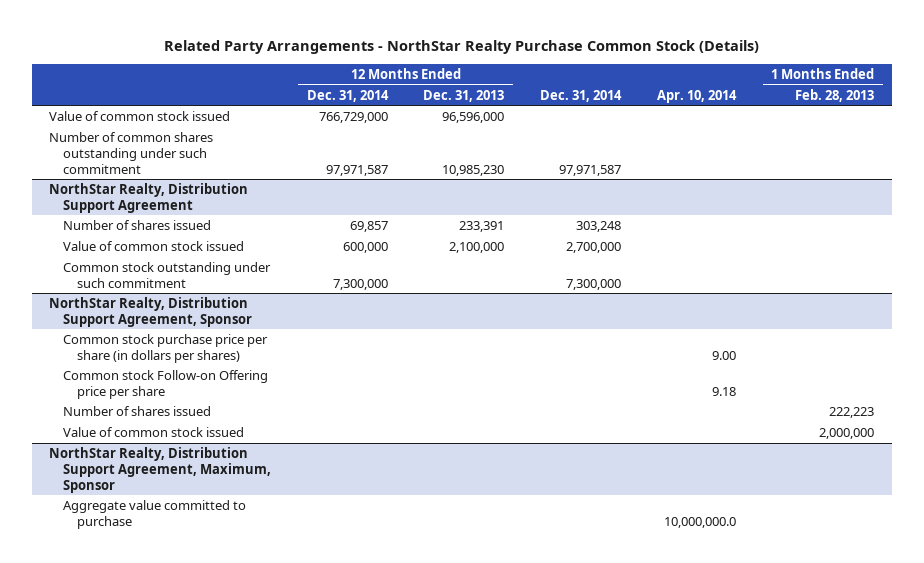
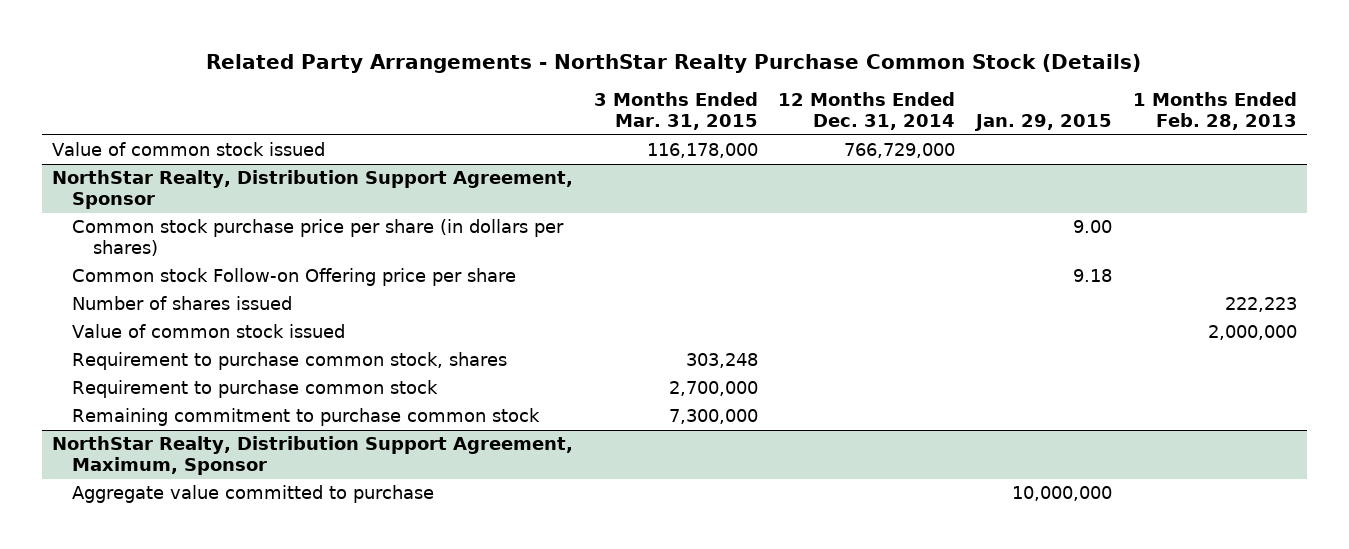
- | 12 Months Ended Dec. 31, 2014 | 12 Months Ended Dec. 31, 2013 | Dec. 31, 2014 | Apr. 10, 2014 | 1 Months Ended Feb. 28, 2013
+ | 3 Months Ended Mar. 31, 2015 | 12 Months Ended Dec. 31, 2014 | Jan. 29, 2015 | 1 Months Ended Feb. 28, 2013
- Number of common shares outstanding under such commitment | 97,971,587 | 10,985,230 | 97,971,587 | |
- NorthStar Realty, Distribution Support Agreement
- Number of shares issued | 69,857 | 233,391 | 303,248 | |
- Value of common stock issued | 600,000 | 2,100,000 | 2,700,000 | |
- Common stock outstanding under such commitment | 7,300,000 | | 7,300,000 | |
@ NorthStar Realty, Distribution Support Agreement, Sponsor
+ Requirement to purchase common stock, shares | 303,248 | | |
+ Requirement to purchase common stock | 2,700,000 | | |
+ Remaining commitment to purchase common stock | 7,300,000 | | |

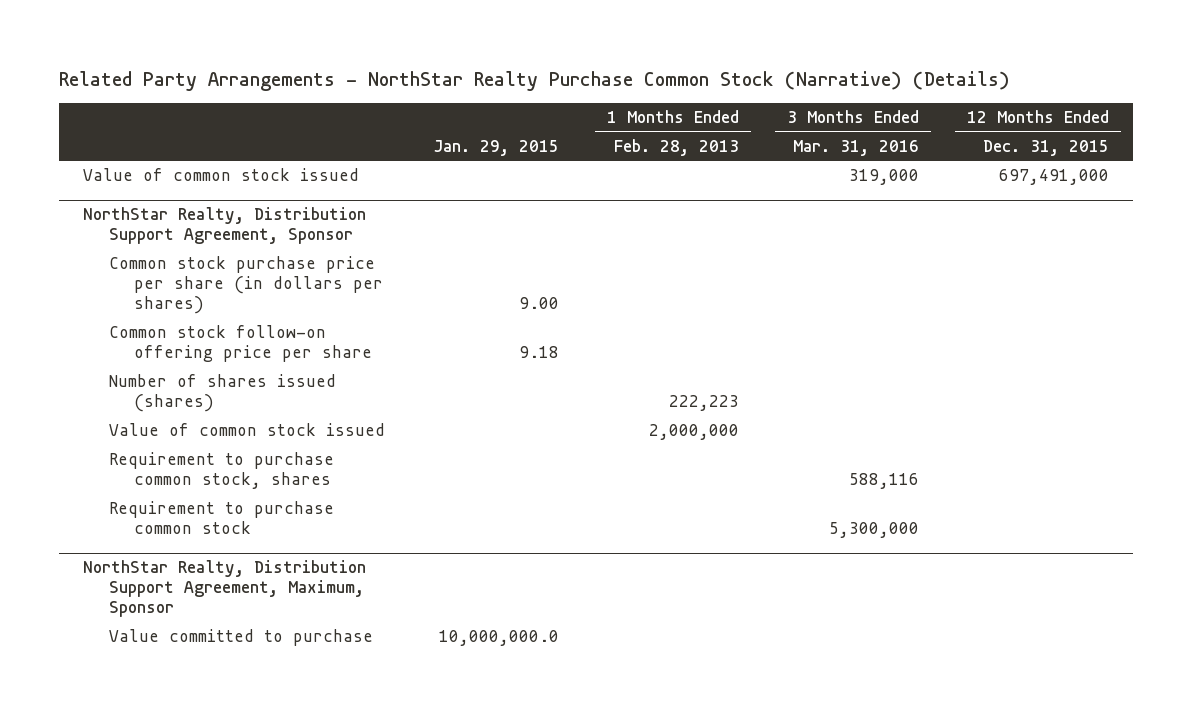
- Related Party Arrangements - NorthStar Realty Purchase Common Stock (Details)
+ Related Party Arrangements - NorthStar Realty Purchase Common Stock (Narrative) (Details)
- | 3 Months Ended Mar. 31, 2015 | 12 Months Ended Dec. 31, 2014 | Jan. 29, 2015 | 1 Months Ended Feb. 28, 2013
+ | Jan. 29, 2015 | 1 Months Ended Feb. 28, 2013 | 3 Months Ended Mar. 31, 2016 | 12 Months Ended Dec. 31, 2015
@ NorthStar Realty, Distribution Support Agreement, Sponsor
- Common stock Follow-on Offering price per share | | | 9.18 |
- Number of shares issued | | | | 222,223
+ Common stock follow-on offering price per share | 9.18 | | |
+ Number of shares issued (shares) | | 222,223 | |
- Remaining commitment to purchase common stock | 7,300,000 | | |
@ NorthStar Realty, Distribution Support Agreement, Maximum, Sponsor
- Aggregate value committed to purchase | | | 10,000,000 |
+ Value committed to purchase | 10,000,000.0 | | |

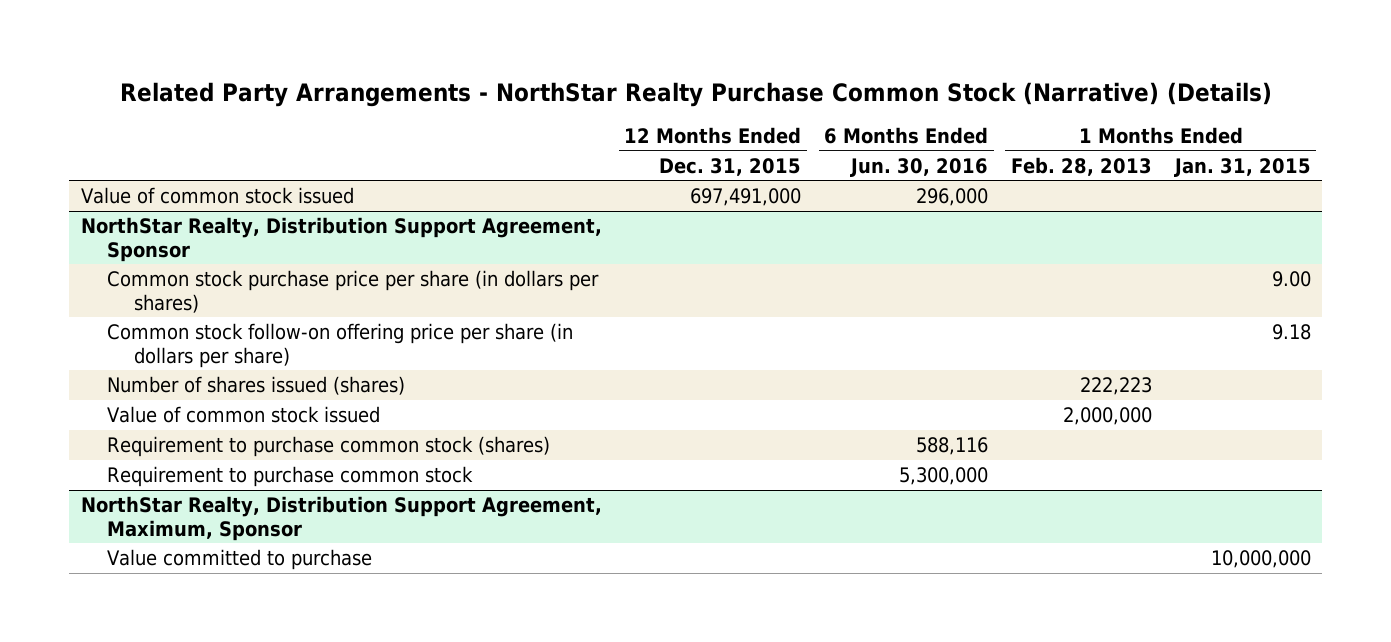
- | Jan. 29, 2015 | 1 Months Ended Feb. 28, 2013 | 3 Months Ended Mar. 31, 2016 | 12 Months Ended Dec. 31, 2015
+ | 12 Months Ended Dec. 31, 2015 | 6 Months Ended Jun. 30, 2016 | 1 Months Ended Feb. 28, 2013 | 1 Months Ended Jan. 31, 2015
@ NorthStar Realty, Distribution Support Agreement, Sponsor
- Common stock follow-on offering price per share | 9.18 | | |
+ Common stock follow-on offering price per share (in dollars per share) | | | | 9.18
- Requirement to purchase common stock, shares | | | 588,116 |
+ Requirement to purchase common stock (shares) | | 588,116 | |

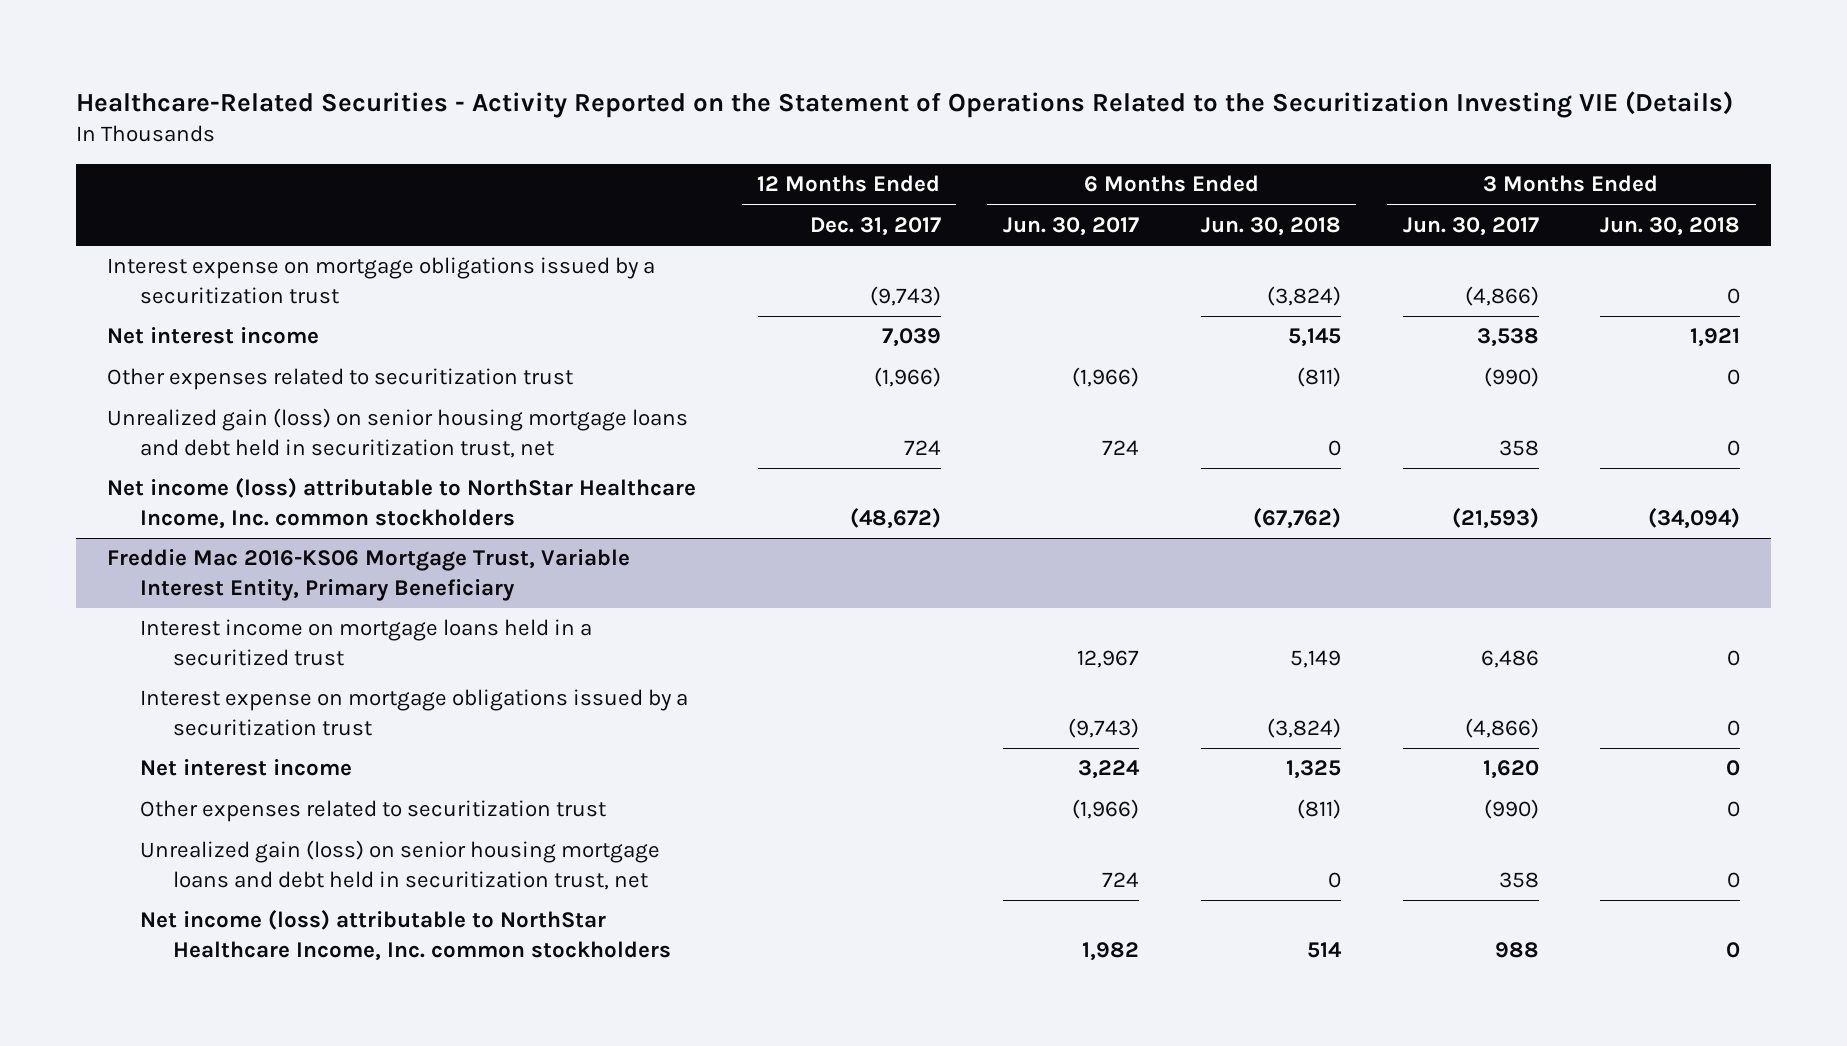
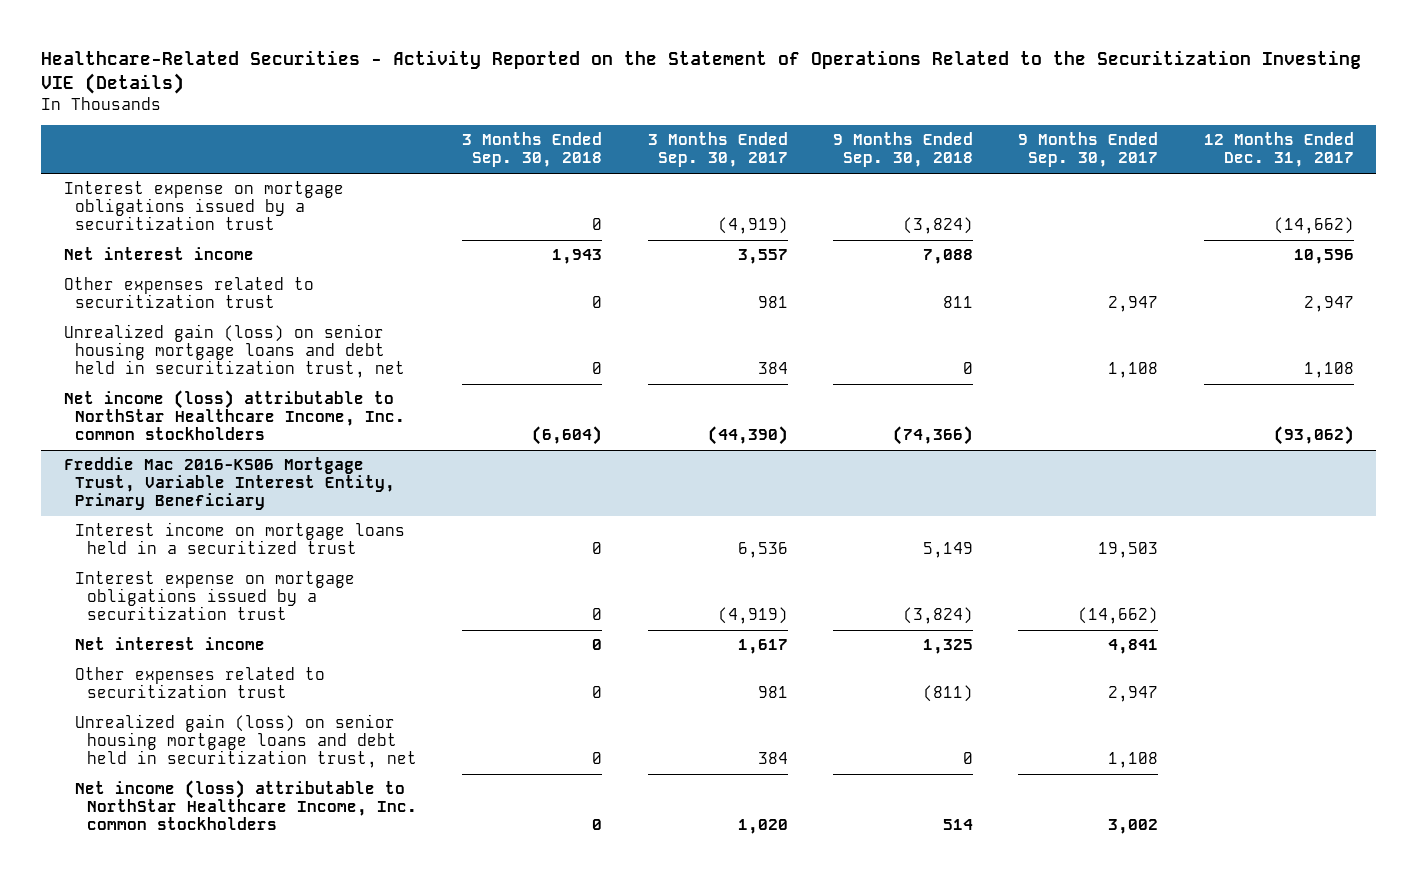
- | 12 Months Ended Dec. 31, 2017 | 6 Months Ended Jun. 30, 2017 | 6 Months Ended Jun. 30, 2018 | 3 Months Ended Jun. 30, 2017 | 3 Months Ended Jun. 30, 2018
+ | 3 Months Ended Sep. 30, 2018 | 3 Months Ended Sep. 30, 2017 | 9 Months Ended Sep. 30, 2018 | 9 Months Ended Sep. 30, 2017 | 12 Months Ended Dec. 31, 2017
- Interest expense on mortgage obligations issued by a securitization trust | (9,743) | | (3,824) | (4,866) | 0
- Net interest income | 7,039 | | 5,145 | 3,538 | 1,921
- Other expenses related to securitization trust | (1,966) | (1,966) | (811) | (990) | 0
- Unrealized gain (loss) on senior housing mortgage loans and debt held in securitization trust, net | 724 | 724 | 0 | 358 | 0
- Net income (loss) attributable to NorthStar Healthcare Income, Inc. common stockholders | (48,672) | | (67,762) | (21,593) | (34,094)
+ Interest expense on mortgage obligations issued by a securitization trust | 0 | (4,919) | (3,824) | | (14,662)
+ Net interest income | 1,943 | 3,557 | 7,088 | | 10,596
+ Other expenses related to securitization trust | 0 | 981 | 811 | 2,947 | 2,947
+ Unrealized gain (loss) on senior housing mortgage loans and debt held in securitization trust, net | 0 | 384 | 0 | 1,108 | 1,108
+ Net income (loss) attributable to NorthStar Healthcare Income, Inc. common stockholders | (6,604) | (44,390) | (74,366) | | (93,062)

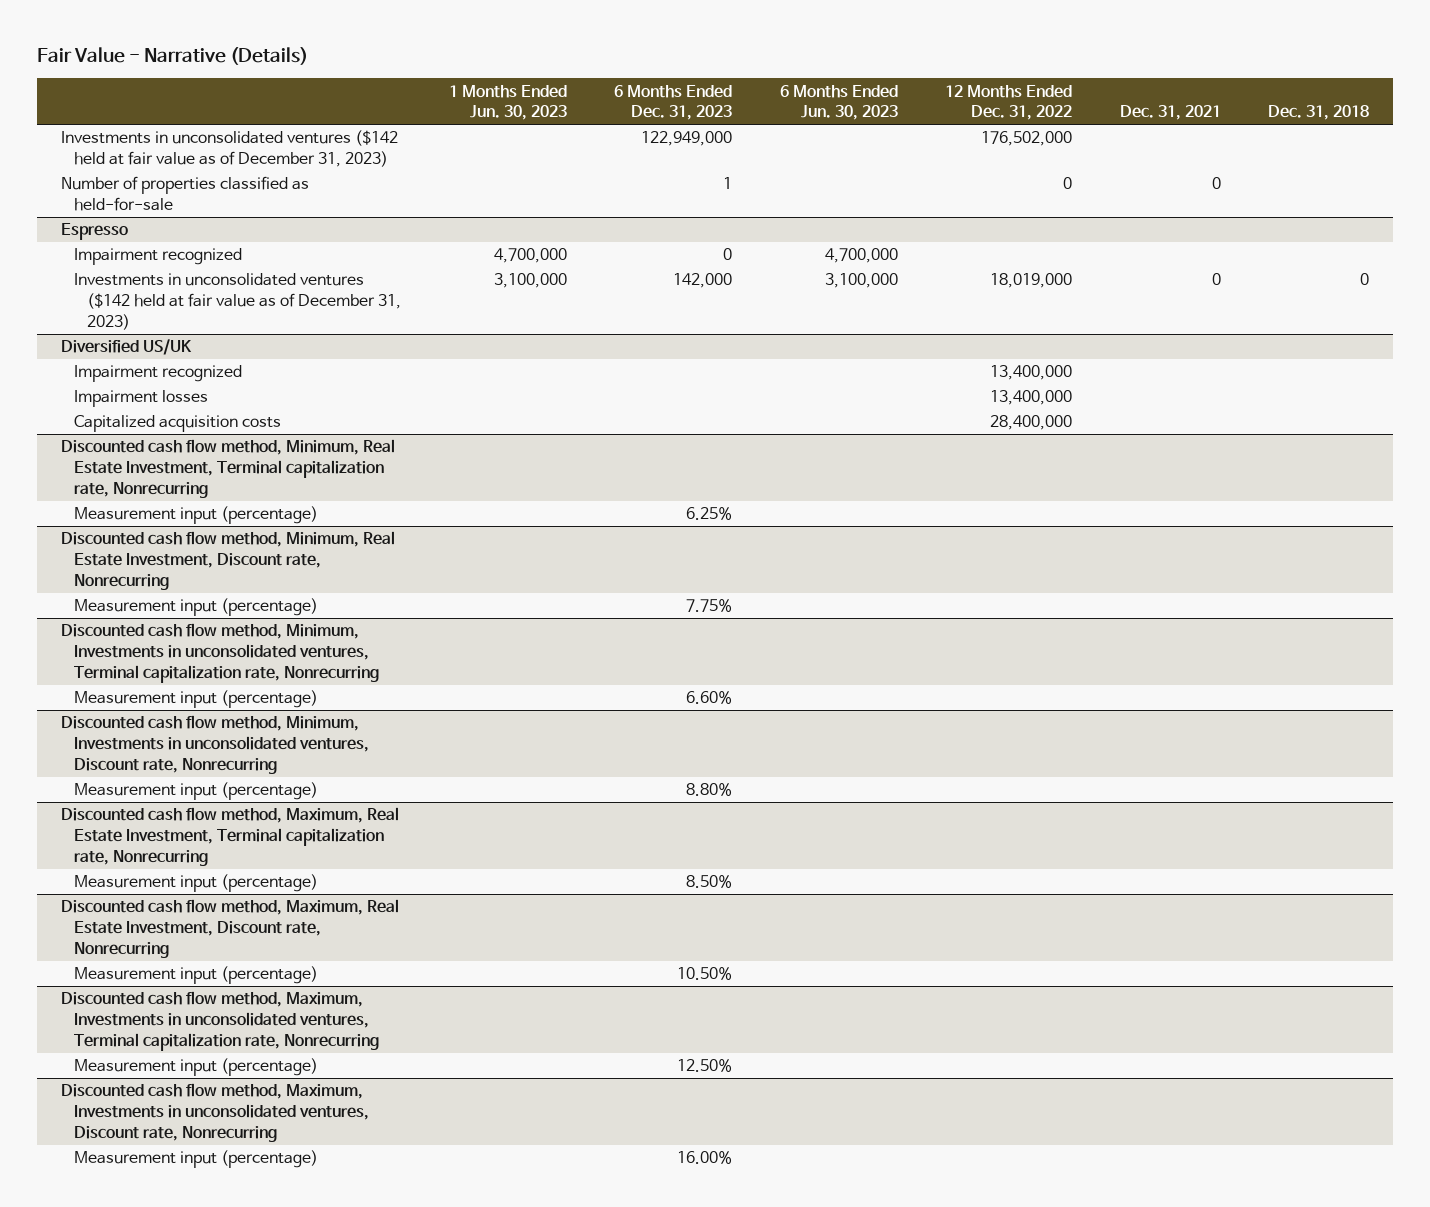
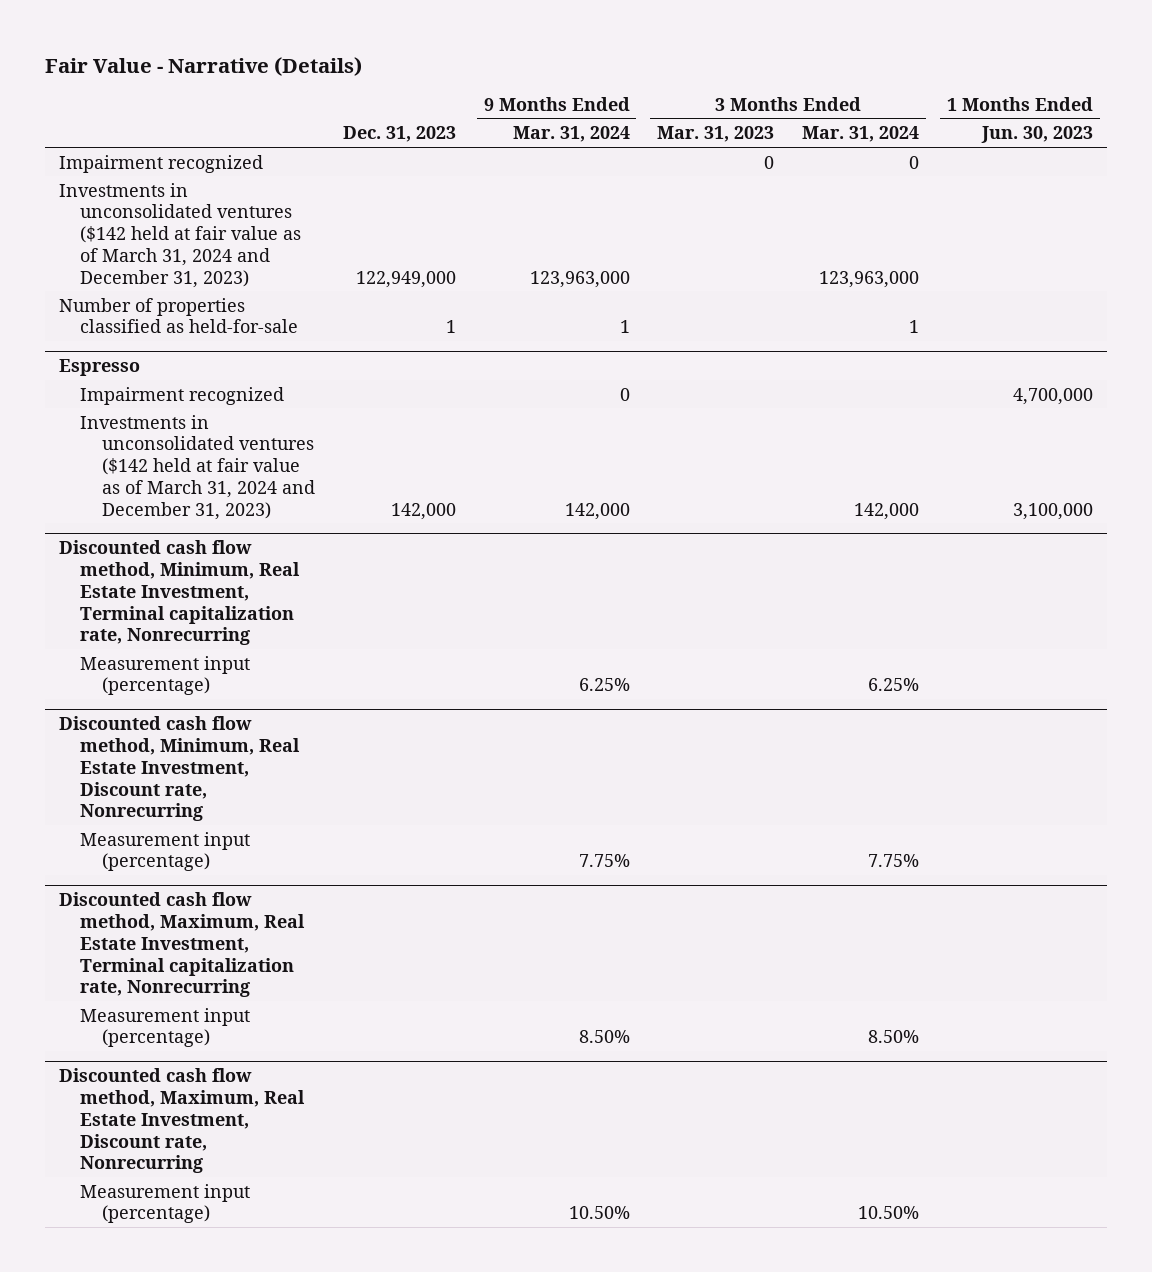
- | 1 Months Ended Jun. 30, 2023 | 6 Months Ended Dec. 31, 2023 | 6 Months Ended Jun. 30, 2023 | 12 Months Ended Dec. 31, 2022 | Dec. 31, 2021 | Dec. 31, 2018
+ | Dec. 31, 2023 | 9 Months Ended Mar. 31, 2024 | 3 Months Ended Mar. 31, 2023 | 3 Months Ended Mar. 31, 2024 | 1 Months Ended Jun. 30, 2023
- Investments in unconsolidated ventures ($142 held at fair value as of December 31, 2023) | | 122,949,000 | | 176,502,000 | |
+ Impairment recognized | | | 0 | 0 |
+ Investments in unconsolidated ventures ($142 held at fair value as of March 31, 2024 and December 31, 2023) | 122,949,000 | 123,963,000 | | 123,963,000 |
@ Espresso
- Investments in unconsolidated ventures ($142 held at fair value as of December 31, 2023) | 3,100,000 | 142,000 | 3,100,000 | 18,019,000 | 0 | 0
- Diversified US/UK
- Impairment recognized | | | | 13,400,000 | |
- Impairment losses | | | | 13,400,000 | |
- Capitalized acquisition costs | | | | 28,400,000 | |
@ Espresso
+ Investments in unconsolidated ventures ($142 held at fair value as of March 31, 2024 and December 31, 2023) | 142,000 | 142,000 | | 142,000 | 3,100,000
- Discounted cash flow method, Minimum, Investments in unconsolidated ventures, Terminal capitalization rate, Nonrecurring
- Measurement input (percentage) | | 6.60% | | | |
- Discounted cash flow method, Minimum, Investments in unconsolidated ventures, Discount rate, Nonrecurring
- Measurement input (percentage) | | 8.80% | | | |
- Discounted cash flow method, Maximum, Investments in unconsolidated ventures, Terminal capitalization rate, Nonrecurring
- Measurement input (percentage) | | 12.50% | | | |
- Discounted cash flow method, Maximum, Investments in unconsolidated ventures, Discount rate, Nonrecurring
- Measurement input (percentage) | | 16.00% | | | |

